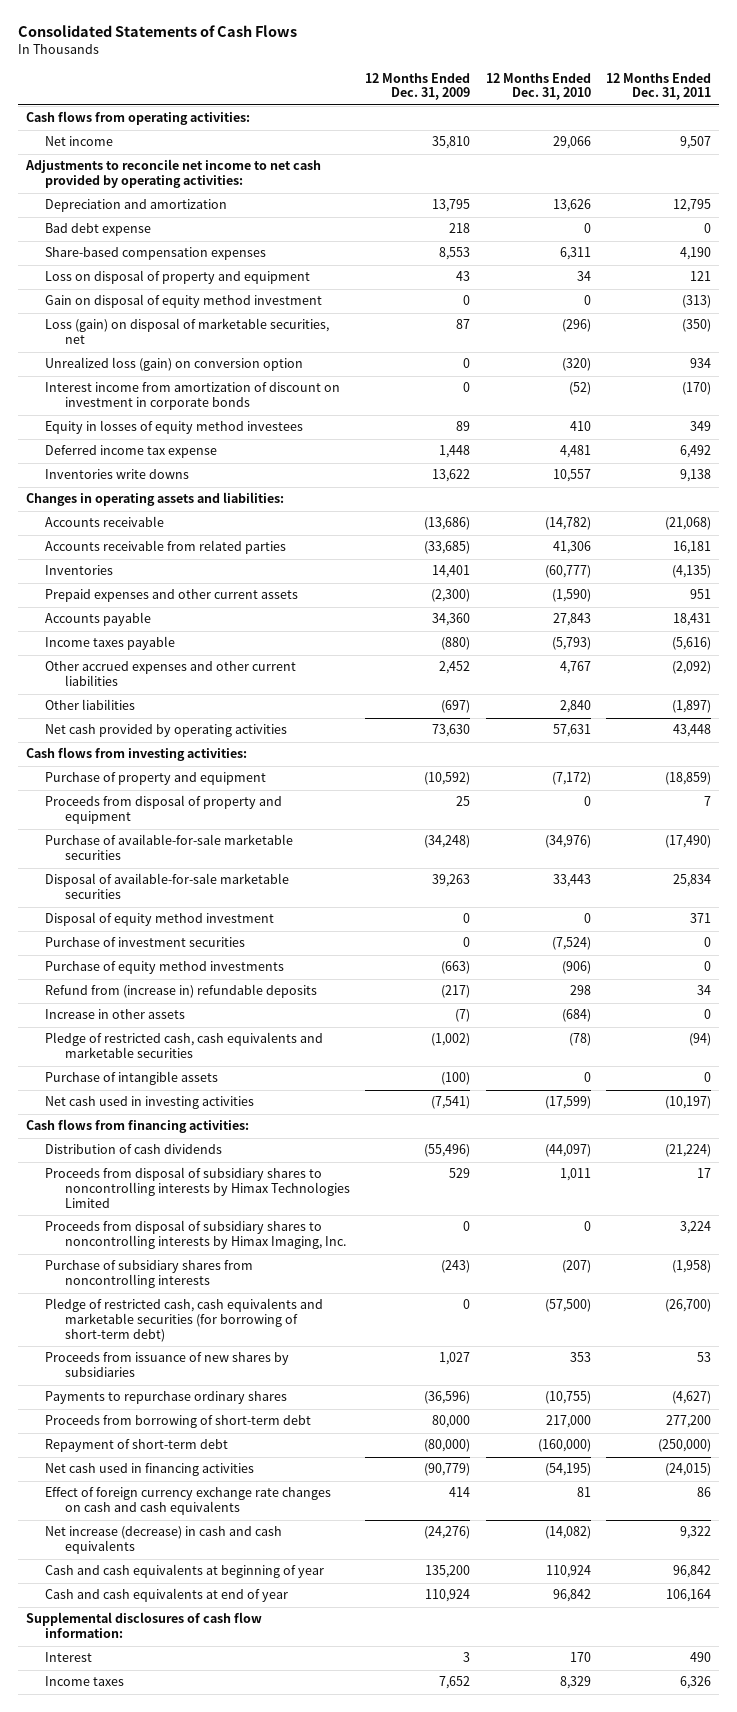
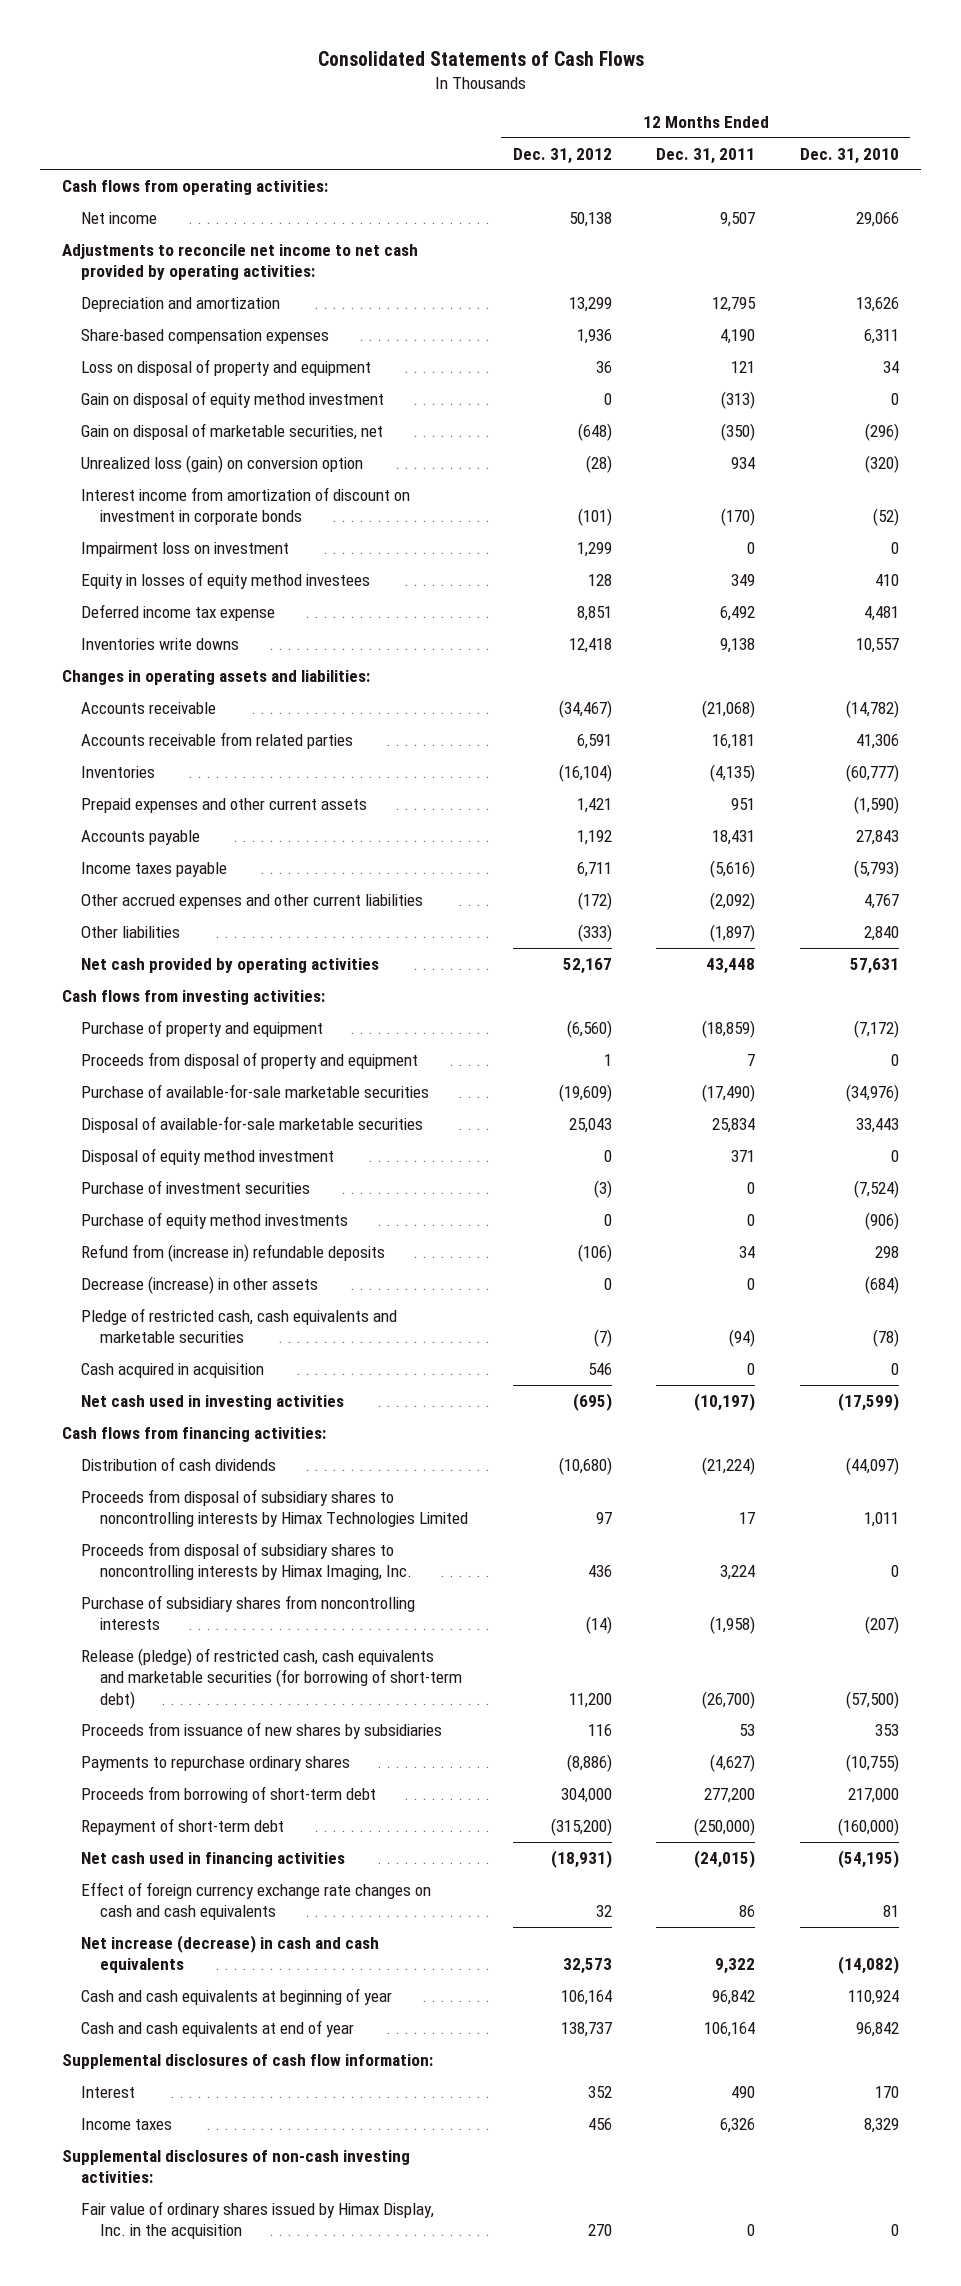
- | 12 Months Ended Dec. 31, 2009 | 12 Months Ended Dec. 31, 2010 | 12 Months Ended Dec. 31, 2011
+ | 12 Months Ended Dec. 31, 2012 | 12 Months Ended Dec. 31, 2011 | 12 Months Ended Dec. 31, 2010
- Bad debt expense | 218 | 0 | 0
- Loss (gain) on disposal of marketable securities, net | 87 | (296) | (350)
+ Gain on disposal of marketable securities, net | (648) | (350) | (296)
+ Impairment loss on investment | 1,299 | 0 | 0
- Increase in other assets | (7) | (684) | 0
+ Decrease (increase) in other assets | 0 | 0 | (684)
- Purchase of intangible assets | (100) | 0 | 0
+ Cash acquired in acquisition | 546 | 0 | 0
- Pledge of restricted cash, cash equivalents and marketable securities (for borrowing of short-term debt) | 0 | (57,500) | (26,700)
+ Release (pledge) of restricted cash, cash equivalents and marketable securities (for borrowing of short-term debt) | 11,200 | (26,700) | (57,500)
+ Supplemental disclosures of non-cash investing activities:
+ Fair value of ordinary shares issued by Himax Display, Inc. in the acquisition | 270 | 0 | 0

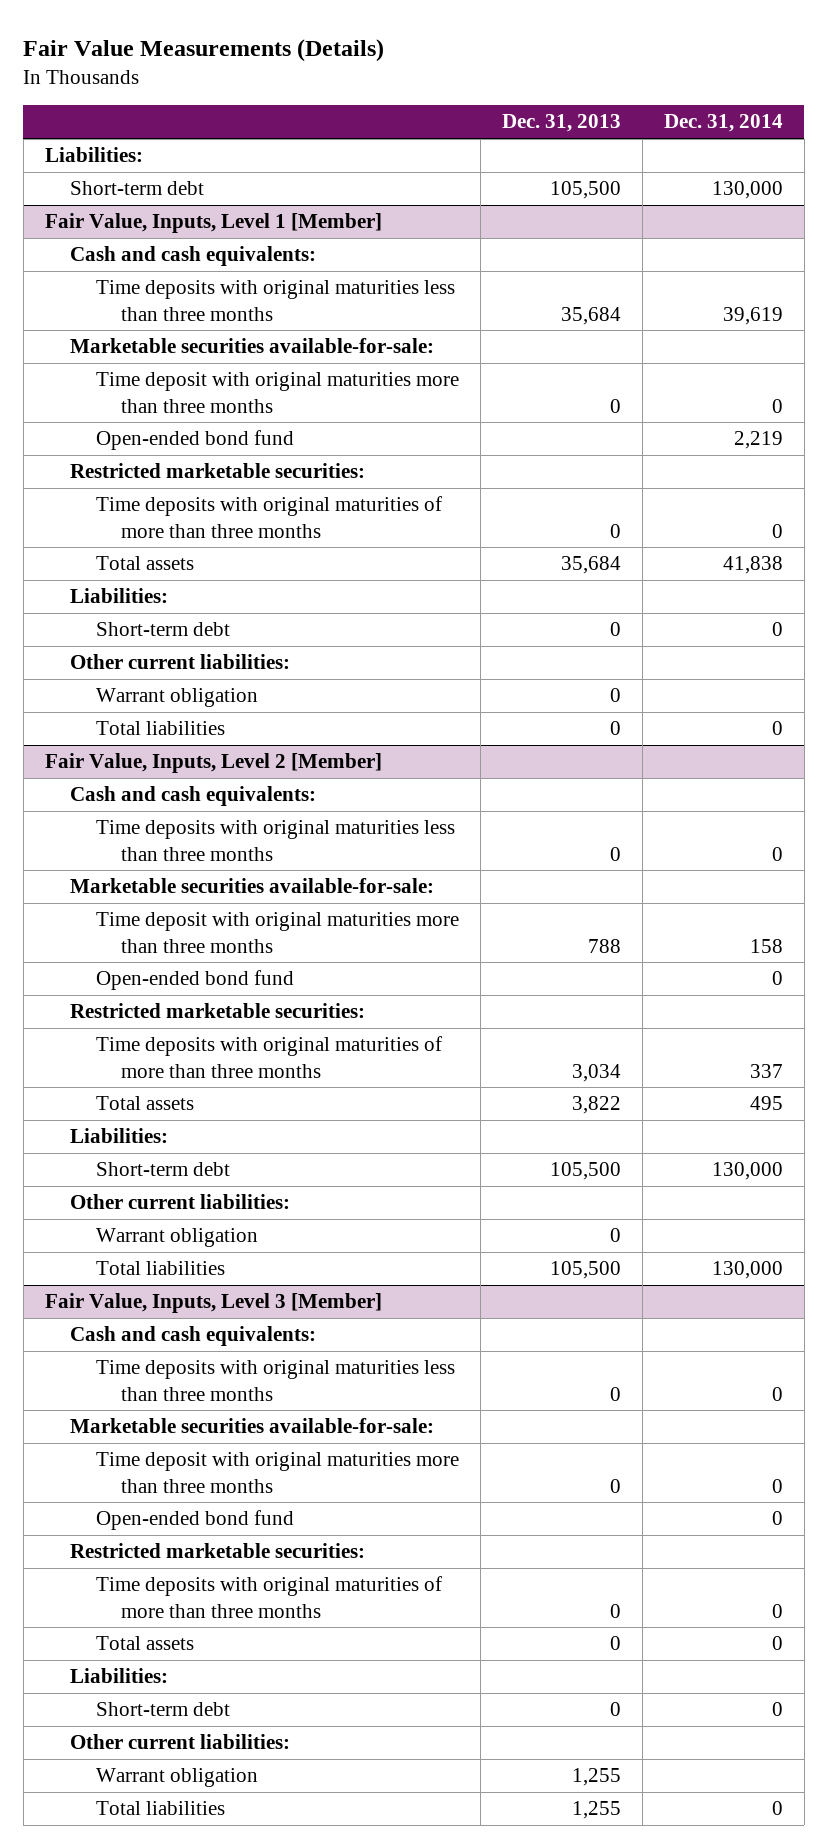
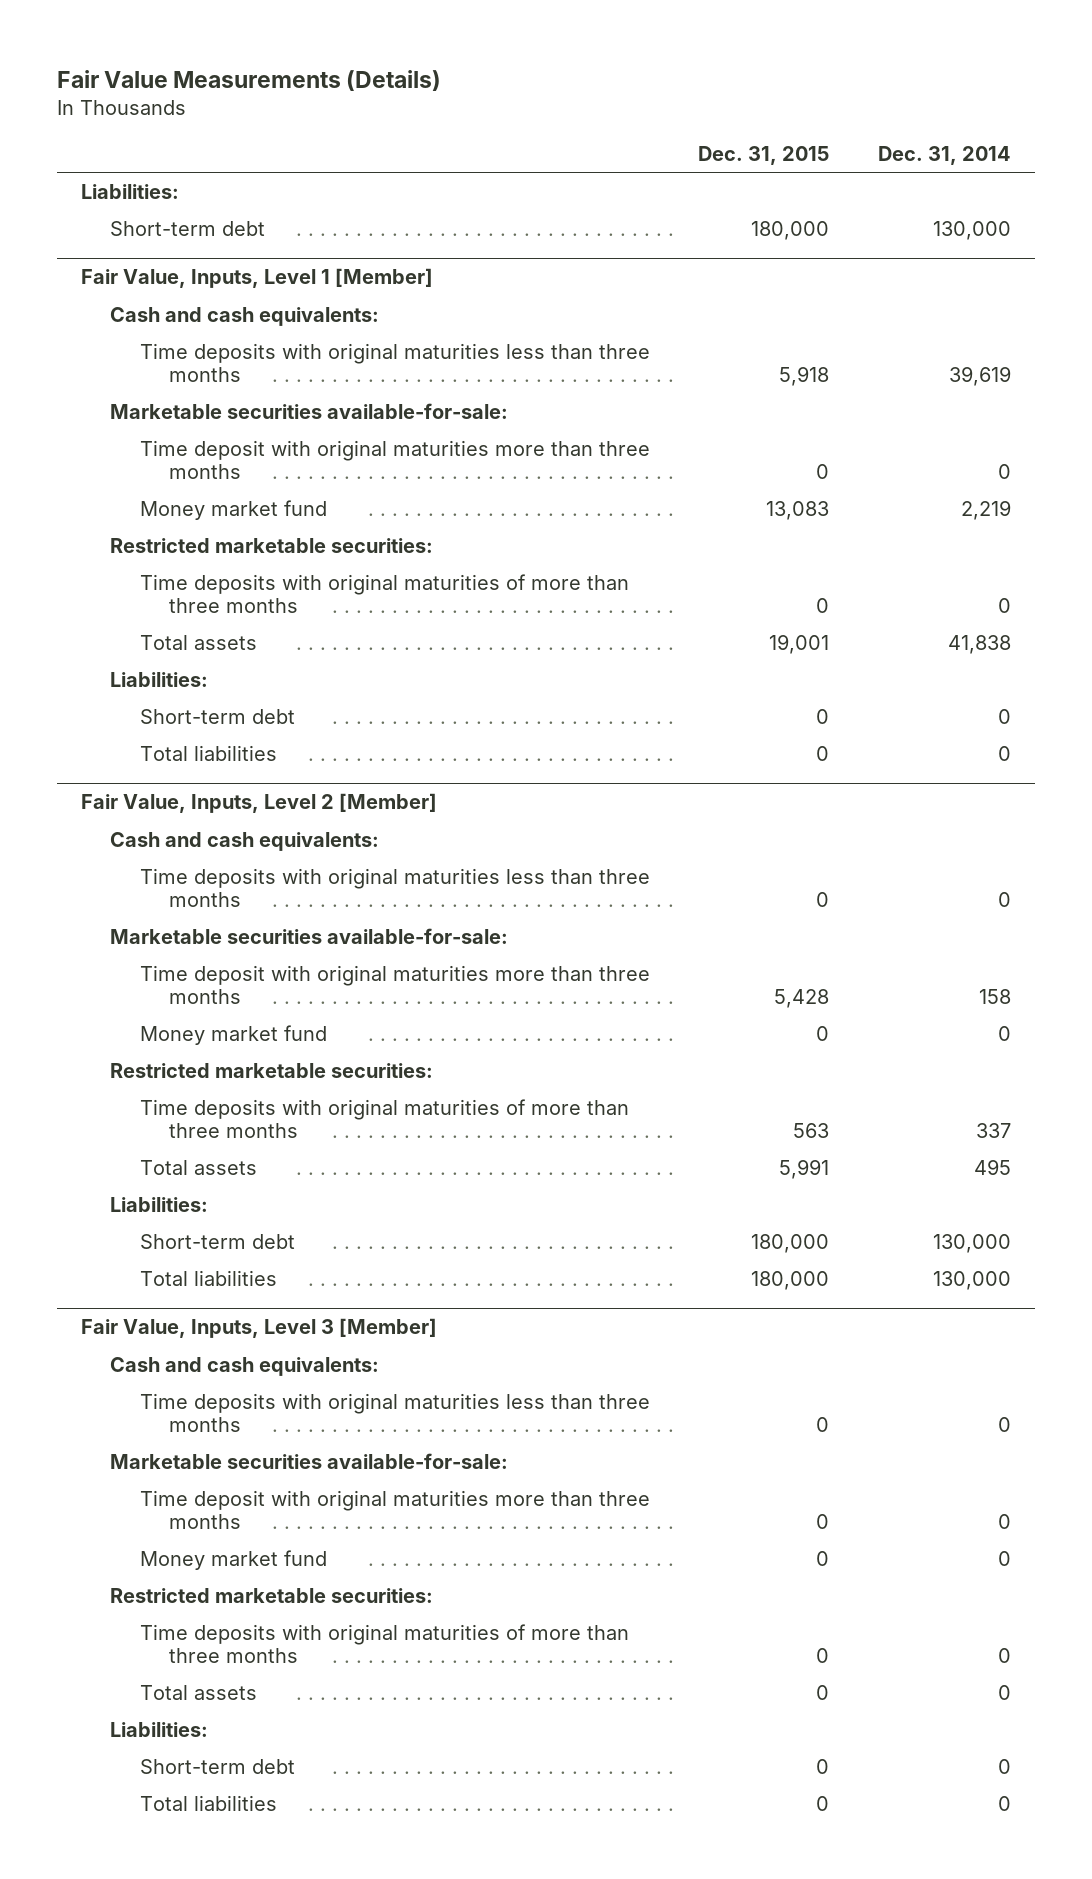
- | Dec. 31, 2013 | Dec. 31, 2014
+ | Dec. 31, 2015 | Dec. 31, 2014
@ Fair Value, Inputs, Level 1 [Member]
- Open-ended bond fund | | 2,219
+ Money market fund | 13,083 | 2,219
- Other current liabilities:
- Warrant obligation | 0 |
@ Fair Value, Inputs, Level 2 [Member]
- Open-ended bond fund | | 0
+ Money market fund | 0 | 0
- Other current liabilities:
- Warrant obligation | 0 |
@ Fair Value, Inputs, Level 3 [Member]
- Open-ended bond fund | | 0
+ Money market fund | 0 | 0
- Other current liabilities:
- Warrant obligation | 1,255 |

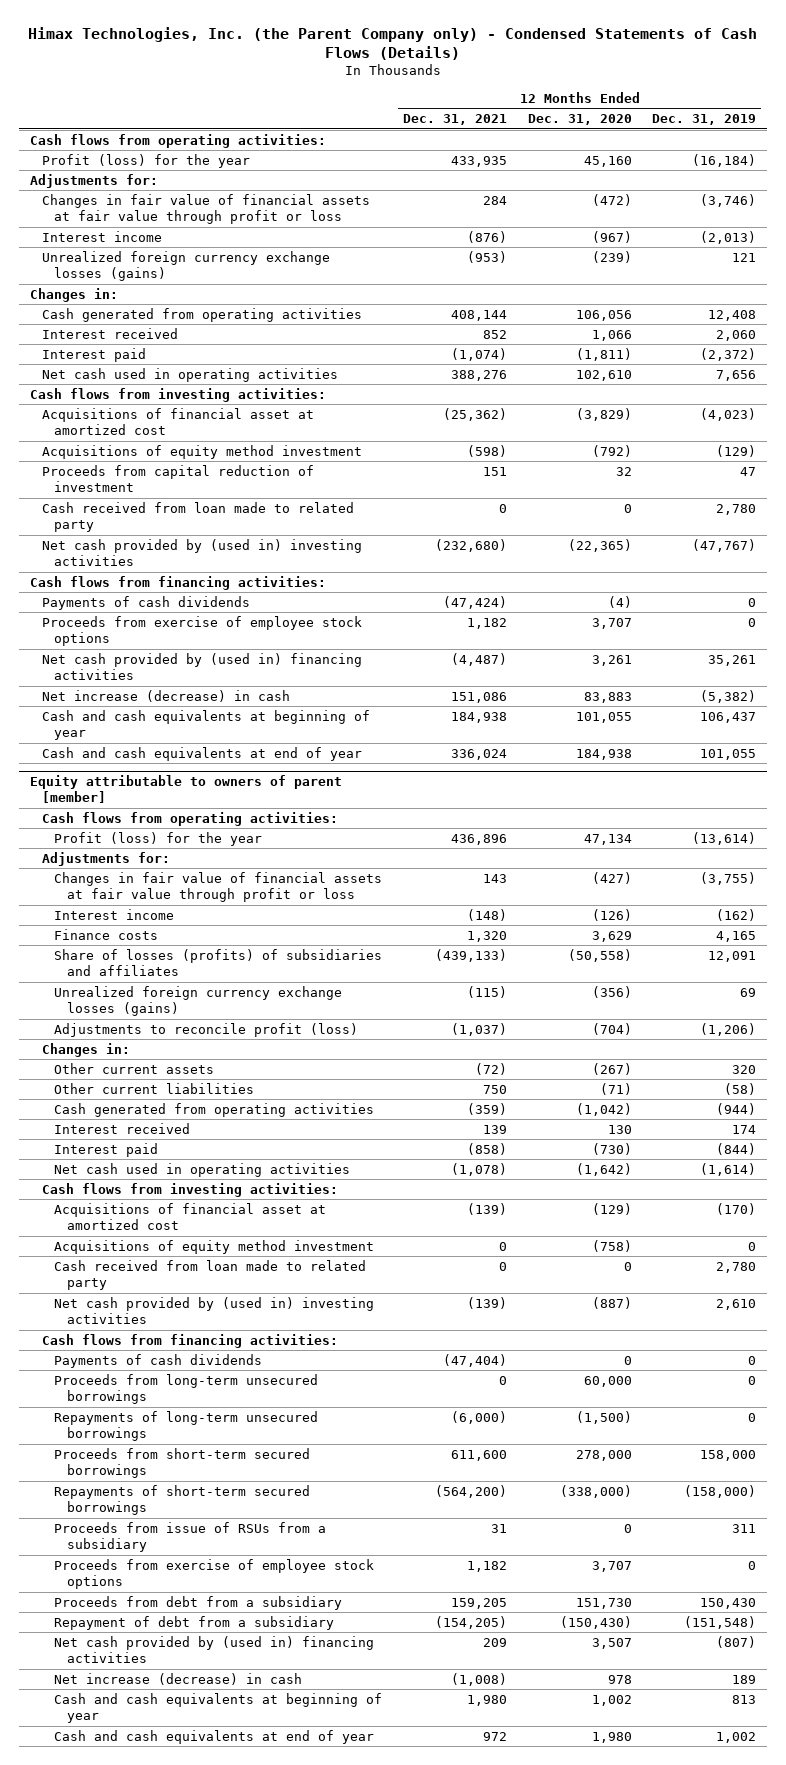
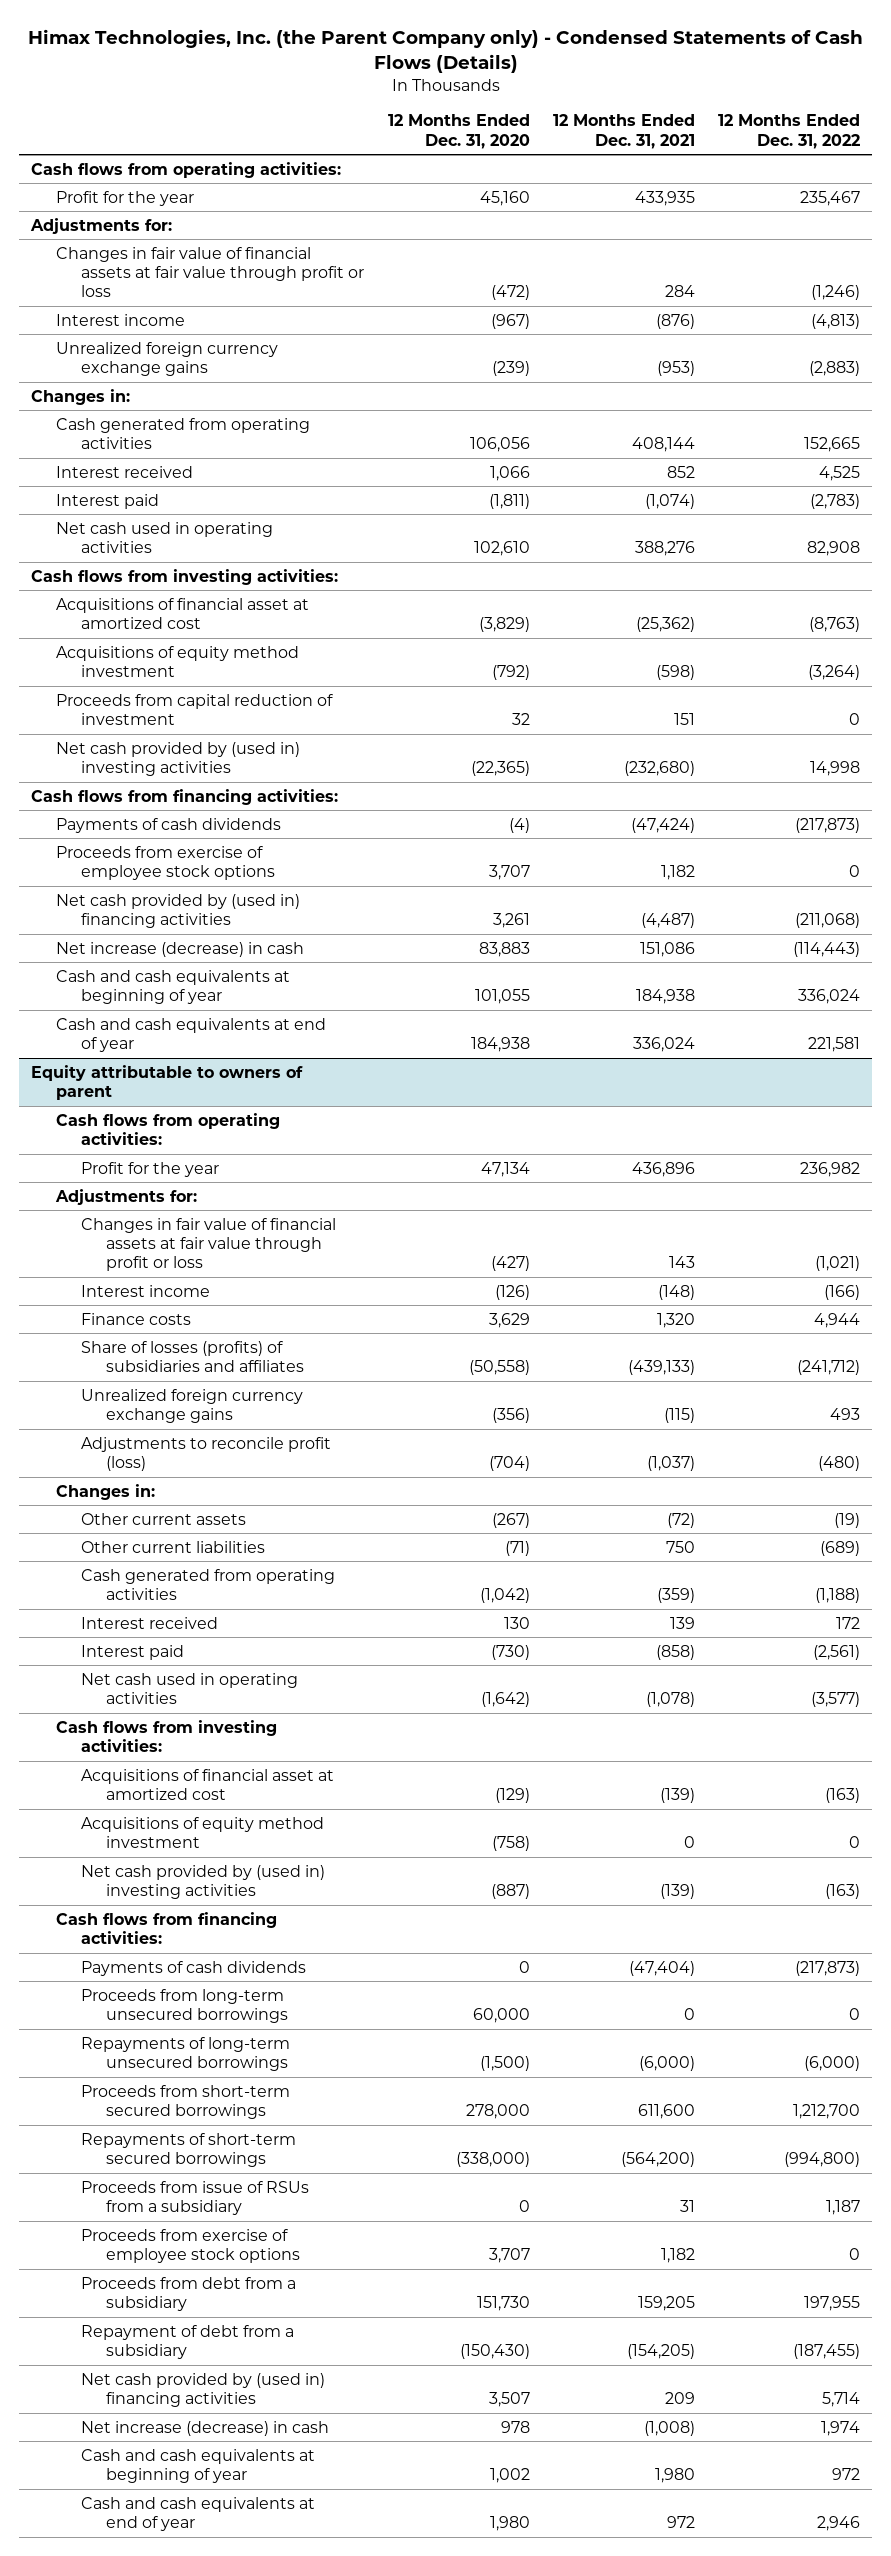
- | 12 Months Ended Dec. 31, 2021 | 12 Months Ended Dec. 31, 2020 | 12 Months Ended Dec. 31, 2019
+ | 12 Months Ended Dec. 31, 2020 | 12 Months Ended Dec. 31, 2021 | 12 Months Ended Dec. 31, 2022
- Profit (loss) for the year | 433,935 | 45,160 | (16,184)
+ Profit for the year | 45,160 | 433,935 | 235,467
- Unrealized foreign currency exchange losses (gains) | (953) | (239) | 121
+ Unrealized foreign currency exchange gains | (239) | (953) | (2,883)
- Cash received from loan made to related party | 0 | 0 | 2,780
- Equity attributable to owners of parent [member]
+ Equity attributable to owners of parent
- Profit (loss) for the year | 436,896 | 47,134 | (13,614)
+ Profit for the year | 47,134 | 436,896 | 236,982
- Unrealized foreign currency exchange losses (gains) | (115) | (356) | 69
+ Unrealized foreign currency exchange gains | (356) | (115) | 493
- Cash received from loan made to related party | 0 | 0 | 2,780

